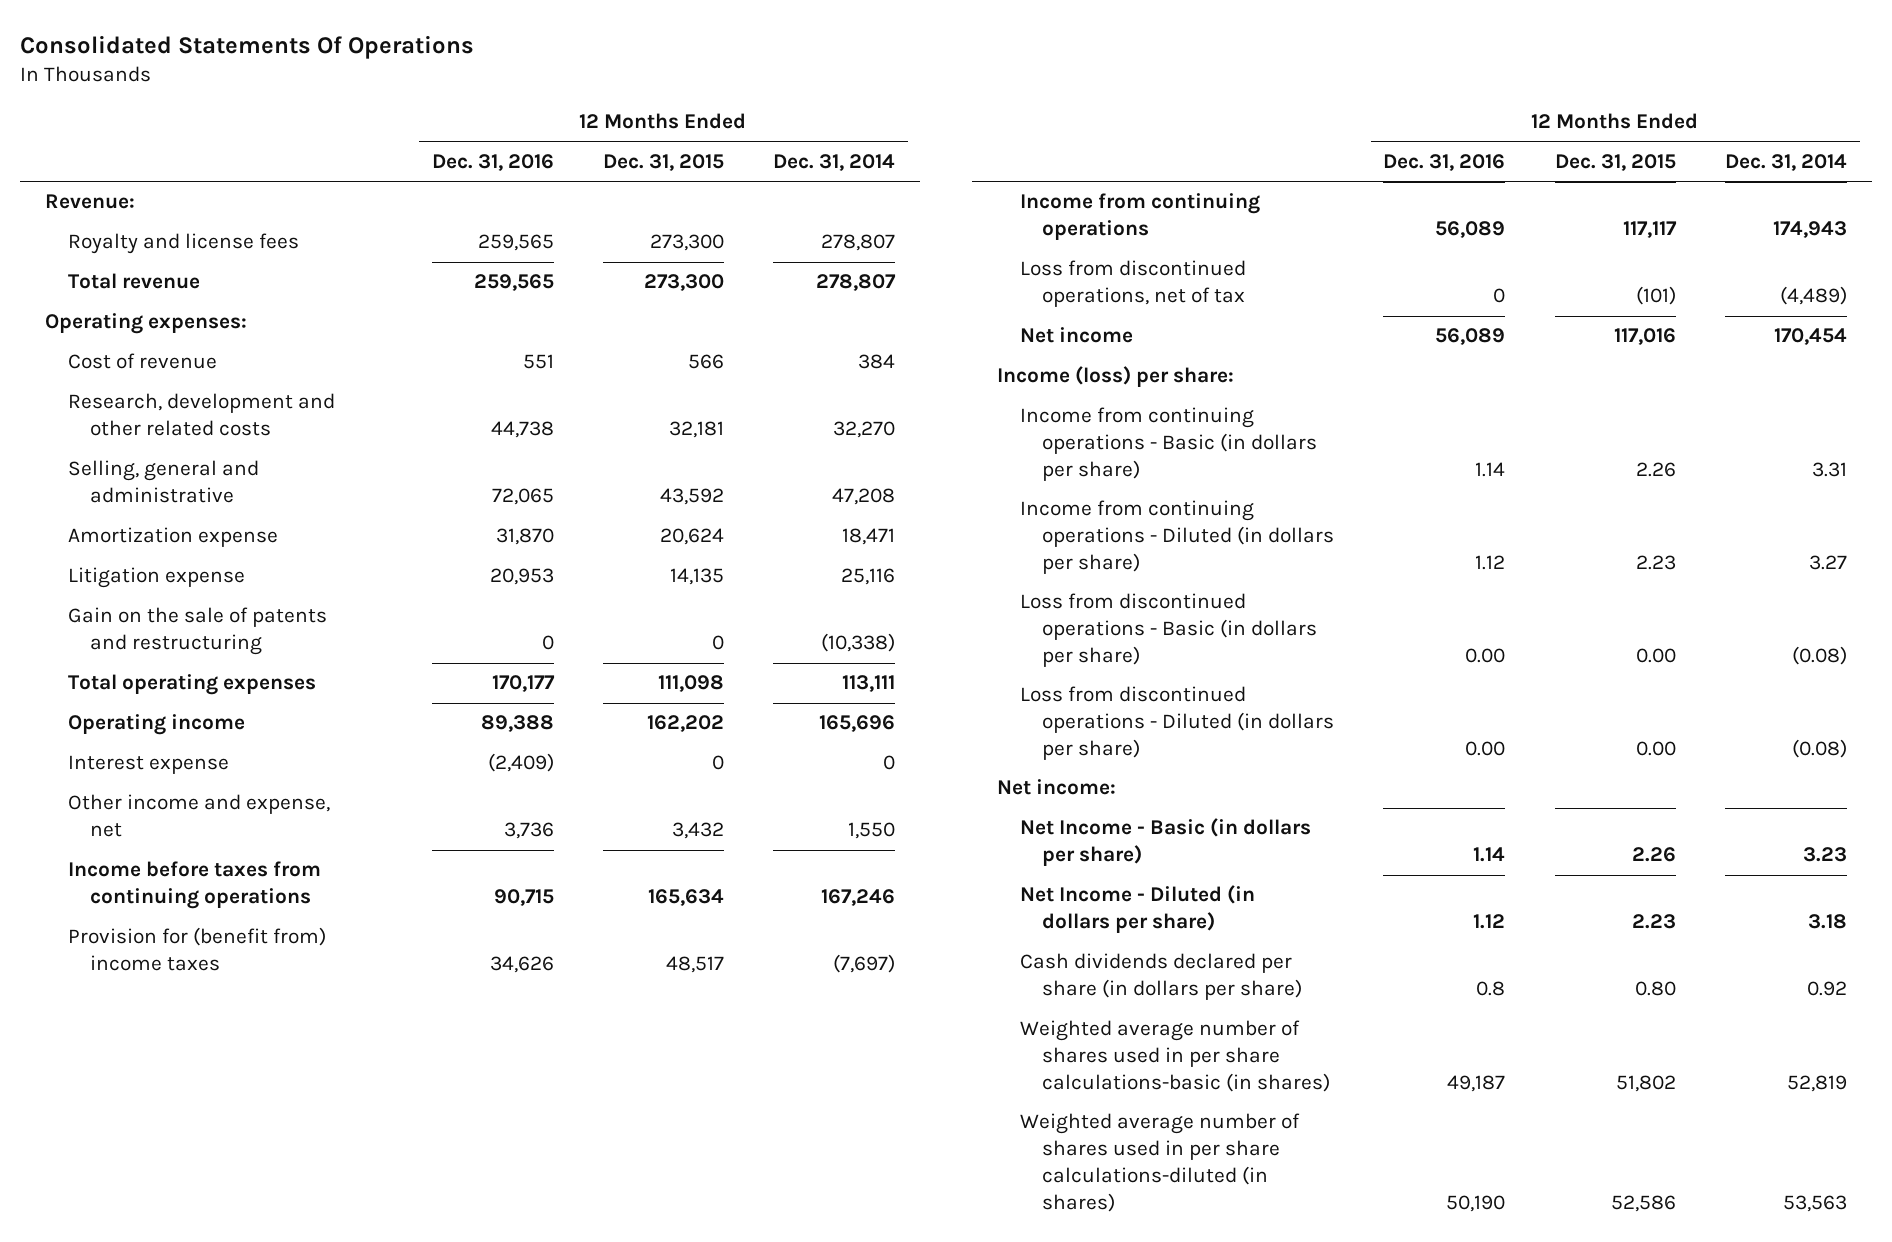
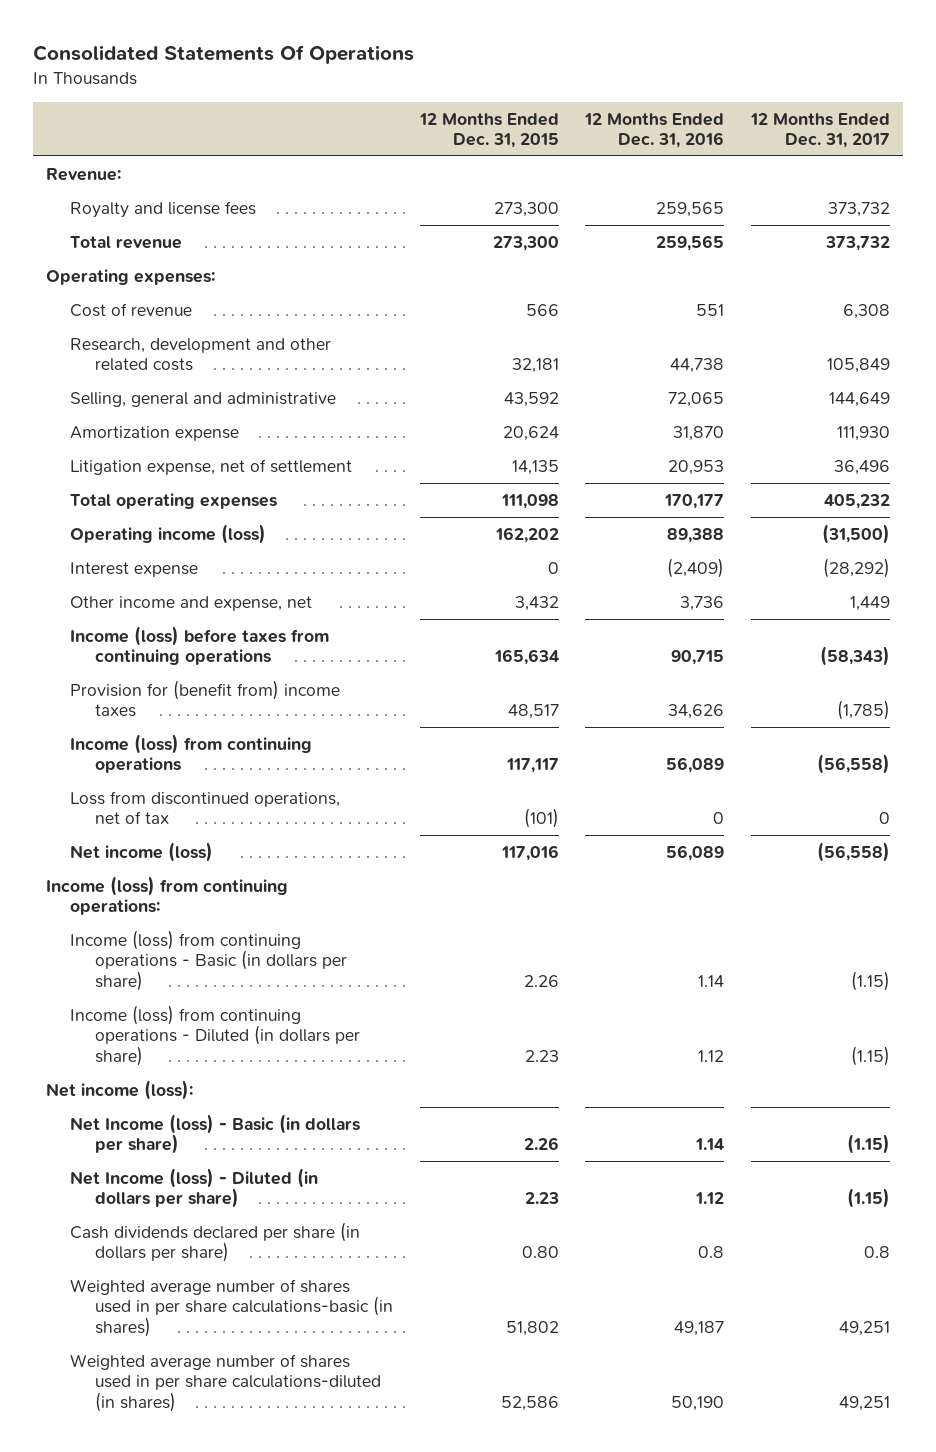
- | 12 Months Ended Dec. 31, 2016 | 12 Months Ended Dec. 31, 2015 | 12 Months Ended Dec. 31, 2014
+ | 12 Months Ended Dec. 31, 2015 | 12 Months Ended Dec. 31, 2016 | 12 Months Ended Dec. 31, 2017
- Litigation expense | 20,953 | 14,135 | 25,116
- Gain on the sale of patents and restructuring | 0 | 0 | (10,338)
+ Litigation expense, net of settlement | 14,135 | 20,953 | 36,496
- Operating income | 89,388 | 162,202 | 165,696
+ Operating income (loss) | 162,202 | 89,388 | (31,500)
- Income before taxes from continuing operations | 90,715 | 165,634 | 167,246
+ Income (loss) before taxes from continuing operations | 165,634 | 90,715 | (58,343)
- Income from continuing operations | 56,089 | 117,117 | 174,943
+ Income (loss) from continuing operations | 117,117 | 56,089 | (56,558)
- Net income | 56,089 | 117,016 | 170,454
- Income (loss) per share:
- Income from continuing operations - Basic (in dollars per share) | 1.14 | 2.26 | 3.31
- Income from continuing operations - Diluted (in dollars per share) | 1.12 | 2.23 | 3.27
- Loss from discontinued operations - Basic (in dollars per share) | 0.00 | 0.00 | (0.08)
- Loss from discontinued operations - Diluted (in dollars per share) | 0.00 | 0.00 | (0.08)
- Net income:
- Net Income - Basic (in dollars per share) | 1.14 | 2.26 | 3.23
- Net Income - Diluted (in dollars per share) | 1.12 | 2.23 | 3.18
+ Net income (loss) | 117,016 | 56,089 | (56,558)
+ Income (loss) from continuing operations:
+ Income (loss) from continuing operations - Basic (in dollars per share) | 2.26 | 1.14 | (1.15)
+ Income (loss) from continuing operations - Diluted (in dollars per share) | 2.23 | 1.12 | (1.15)
+ Net income (loss):
+ Net Income (loss) - Basic (in dollars per share) | 2.26 | 1.14 | (1.15)
+ Net Income (loss) - Diluted (in dollars per share) | 2.23 | 1.12 | (1.15)

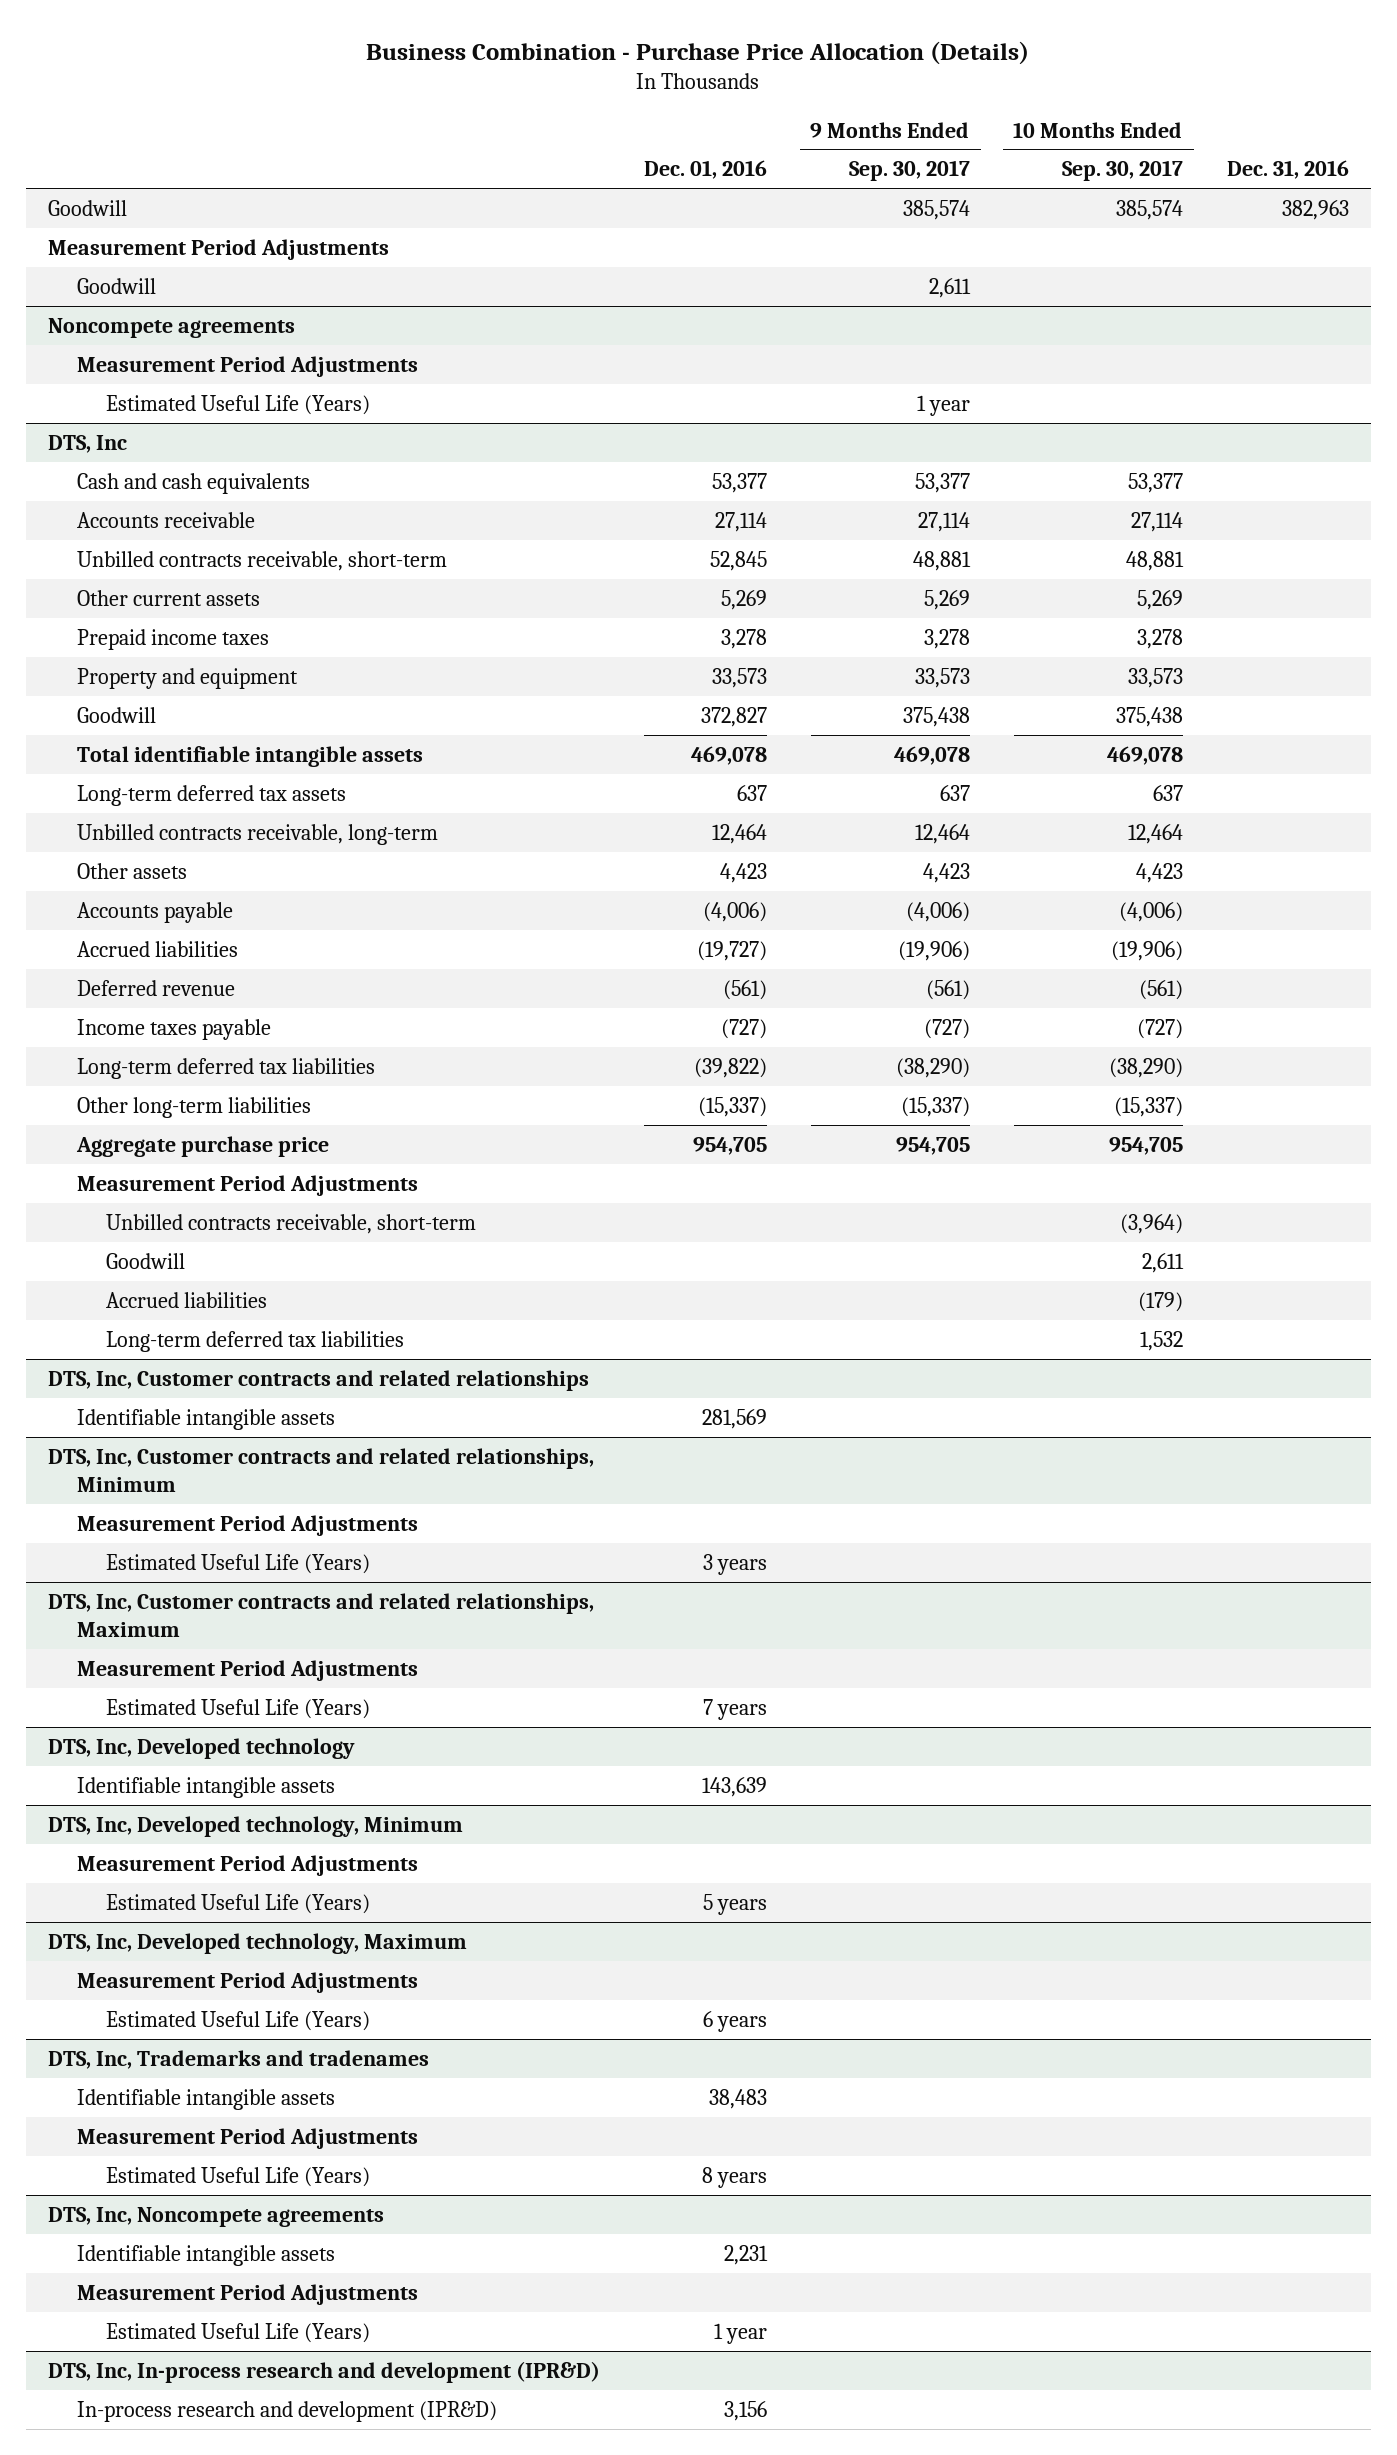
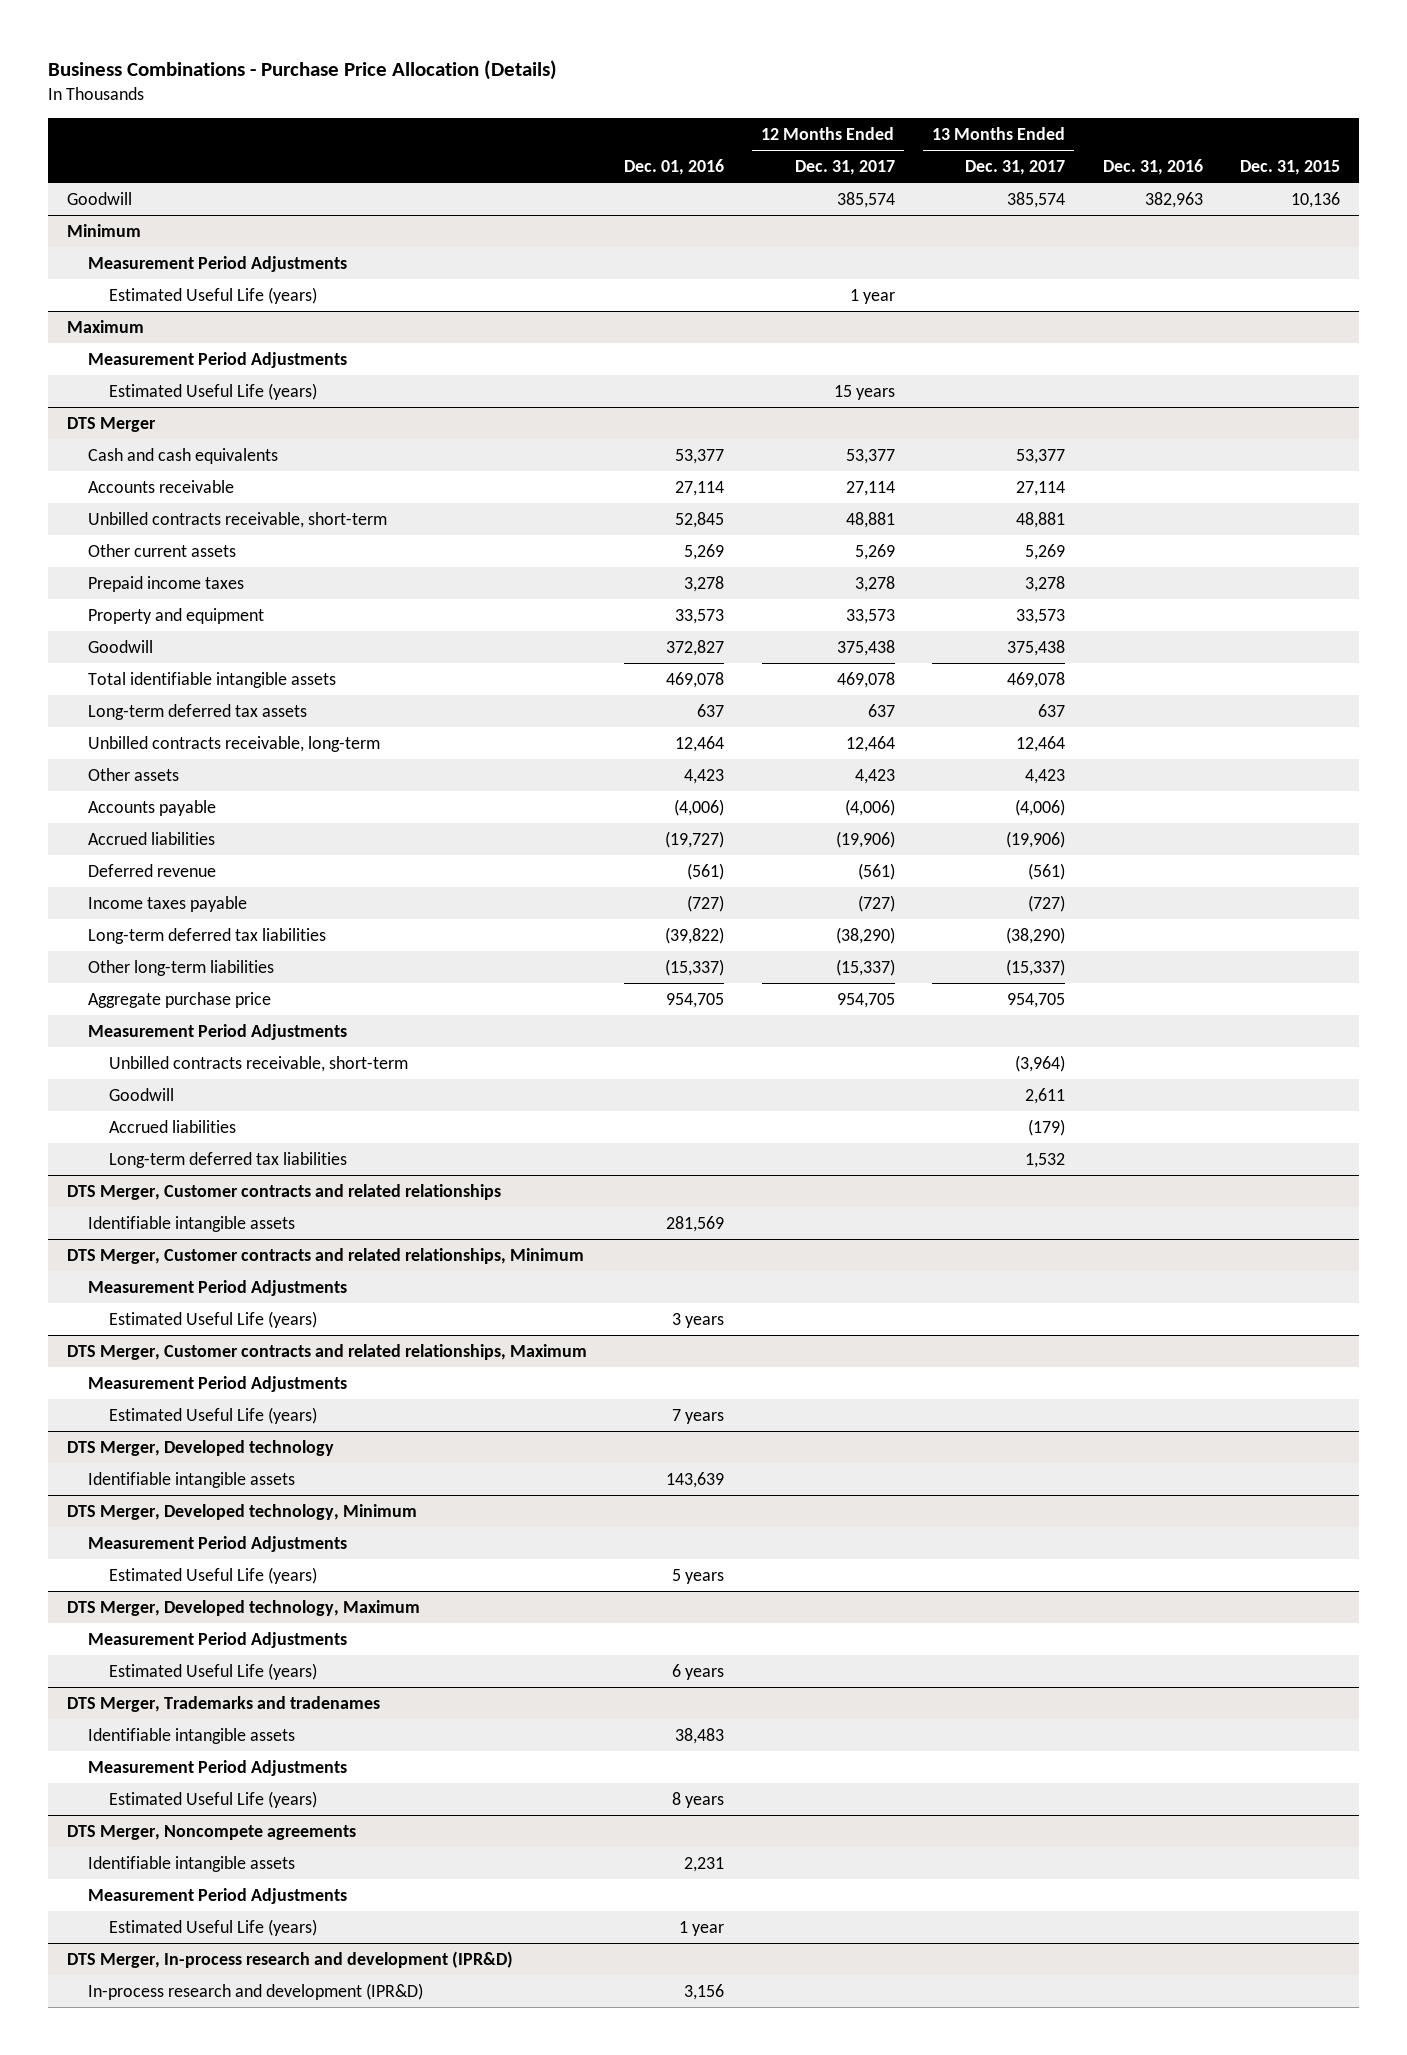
- Business Combination - Purchase Price Allocation (Details)
+ Business Combinations - Purchase Price Allocation (Details)
- | Dec. 01, 2016 | 9 Months Ended Sep. 30, 2017 | 10 Months Ended Sep. 30, 2017 | Dec. 31, 2016
+ | Dec. 01, 2016 | 12 Months Ended Dec. 31, 2017 | 13 Months Ended Dec. 31, 2017 | Dec. 31, 2016 | Dec. 31, 2015
+ Minimum
- Goodwill | | 2,611 | |
- Noncompete agreements
+ Estimated Useful Life (years) | | 1 year | | |
+ Maximum
- Estimated Useful Life (Years) | | 1 year | |
- DTS, Inc
+ Estimated Useful Life (years) | | 15 years | | |
+ DTS Merger
- DTS, Inc, Customer contracts and related relationships
+ DTS Merger, Customer contracts and related relationships
- DTS, Inc, Customer contracts and related relationships, Minimum
+ DTS Merger, Customer contracts and related relationships, Minimum
- Estimated Useful Life (Years) | 3 years | | |
- DTS, Inc, Customer contracts and related relationships, Maximum
+ Estimated Useful Life (years) | 3 years | | | |
+ DTS Merger, Customer contracts and related relationships, Maximum
- Estimated Useful Life (Years) | 7 years | | |
- DTS, Inc, Developed technology
+ Estimated Useful Life (years) | 7 years | | | |
+ DTS Merger, Developed technology
- DTS, Inc, Developed technology, Minimum
+ DTS Merger, Developed technology, Minimum
- Estimated Useful Life (Years) | 5 years | | |
- DTS, Inc, Developed technology, Maximum
+ Estimated Useful Life (years) | 5 years | | | |
+ DTS Merger, Developed technology, Maximum
- Estimated Useful Life (Years) | 6 years | | |
- DTS, Inc, Trademarks and tradenames
+ Estimated Useful Life (years) | 6 years | | | |
+ DTS Merger, Trademarks and tradenames
- Estimated Useful Life (Years) | 8 years | | |
- DTS, Inc, Noncompete agreements
+ Estimated Useful Life (years) | 8 years | | | |
+ DTS Merger, Noncompete agreements
- Estimated Useful Life (Years) | 1 year | | |
- DTS, Inc, In-process research and development (IPR&D)
+ Estimated Useful Life (years) | 1 year | | | |
+ DTS Merger, In-process research and development (IPR&D)

